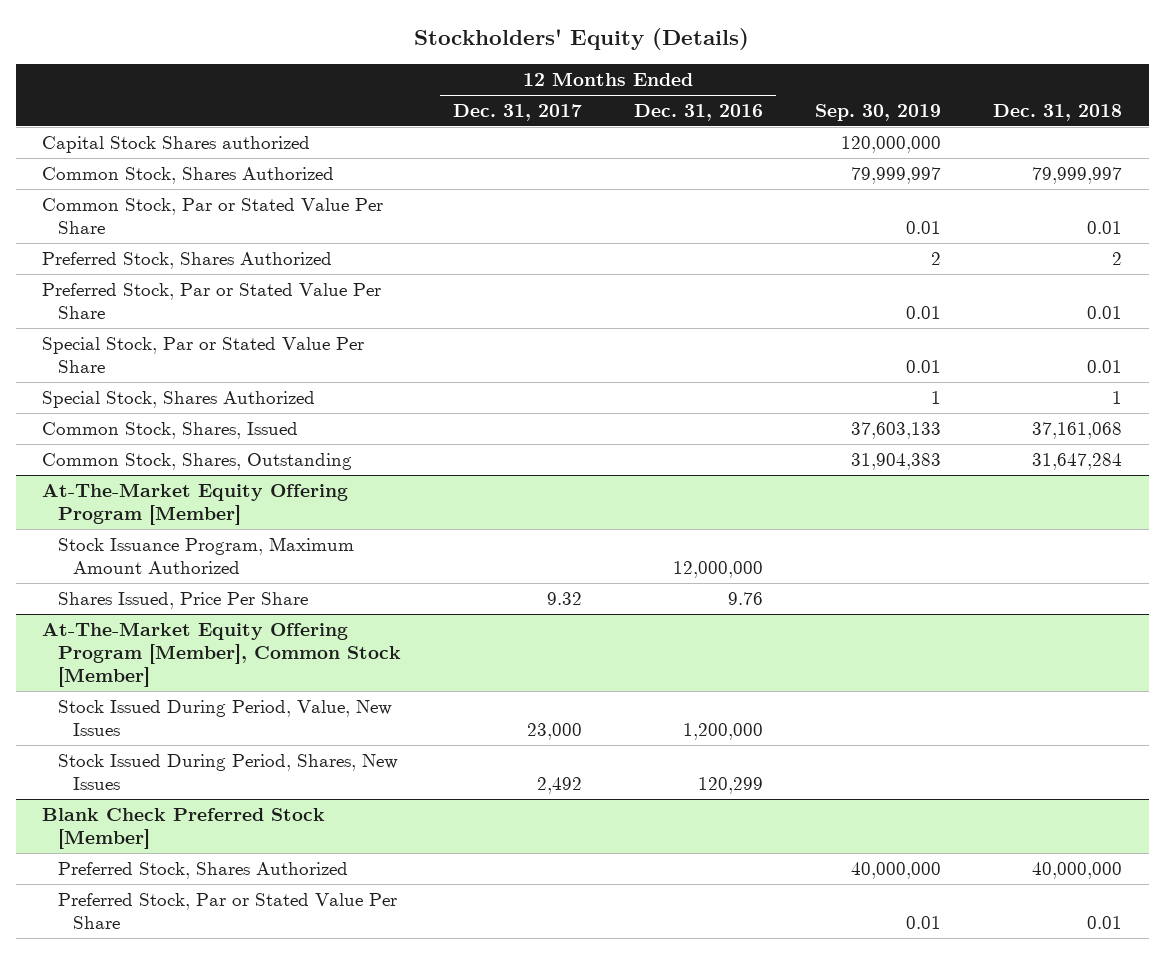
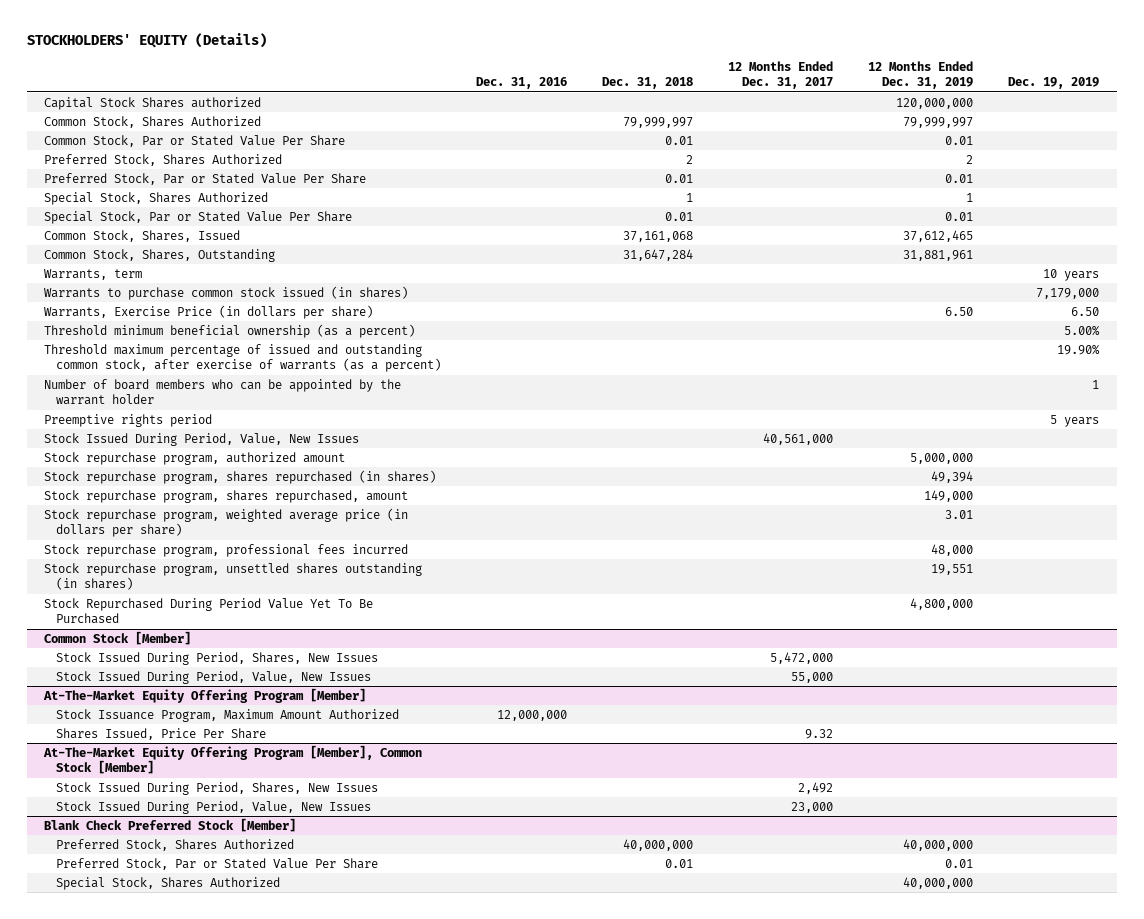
- Stockholders' Equity (Details)
+ STOCKHOLDERS' EQUITY (Details)
- | 12 Months Ended Dec. 31, 2017 | 12 Months Ended Dec. 31, 2016 | Sep. 30, 2019 | Dec. 31, 2018
+ | Dec. 31, 2016 | Dec. 31, 2018 | 12 Months Ended Dec. 31, 2017 | 12 Months Ended Dec. 31, 2019 | Dec. 19, 2019
moved down: Special Stock, Par or Stated Value Per Share | | 0.01 | | 0.01 |
+ Warrants, term | | | | | 10 years
+ Warrants to purchase common stock issued (in shares) | | | | | 7,179,000
+ Warrants, Exercise Price (in dollars per share) | | | | 6.50 | 6.50
+ Threshold minimum beneficial ownership (as a percent) | | | | | 5.00%
+ Threshold maximum percentage of issued and outstanding common stock, after exercise of warrants (as a percent) | | | | | 19.90%
+ Number of board members who can be appointed by the warrant holder | | | | | 1
+ Preemptive rights period | | | | | 5 years
+ Stock Issued During Period, Value, New Issues | | | 40,561,000 | |
+ Stock repurchase program, authorized amount | | | | 5,000,000 |
+ Stock repurchase program, shares repurchased (in shares) | | | | 49,394 |
+ Stock repurchase program, shares repurchased, amount | | | | 149,000 |
+ Stock repurchase program, weighted average price (in dollars per share) | | | | 3.01 |
+ Stock repurchase program, professional fees incurred | | | | 48,000 |
+ Stock repurchase program, unsettled shares outstanding (in shares) | | | | 19,551 |
+ Stock Repurchased During Period Value Yet To Be Purchased | | | | 4,800,000 |
+ Common Stock [Member]
+ Stock Issued During Period, Shares, New Issues | | | 5,472,000 | |
+ Stock Issued During Period, Value, New Issues | | | 55,000 | |
@ At-The-Market Equity Offering Program [Member], Common Stock [Member]
moved down: Stock Issued During Period, Value, New Issues | | | 23,000 | |
@ Blank Check Preferred Stock [Member]
+ Special Stock, Shares Authorized | | | | 40,000,000 |

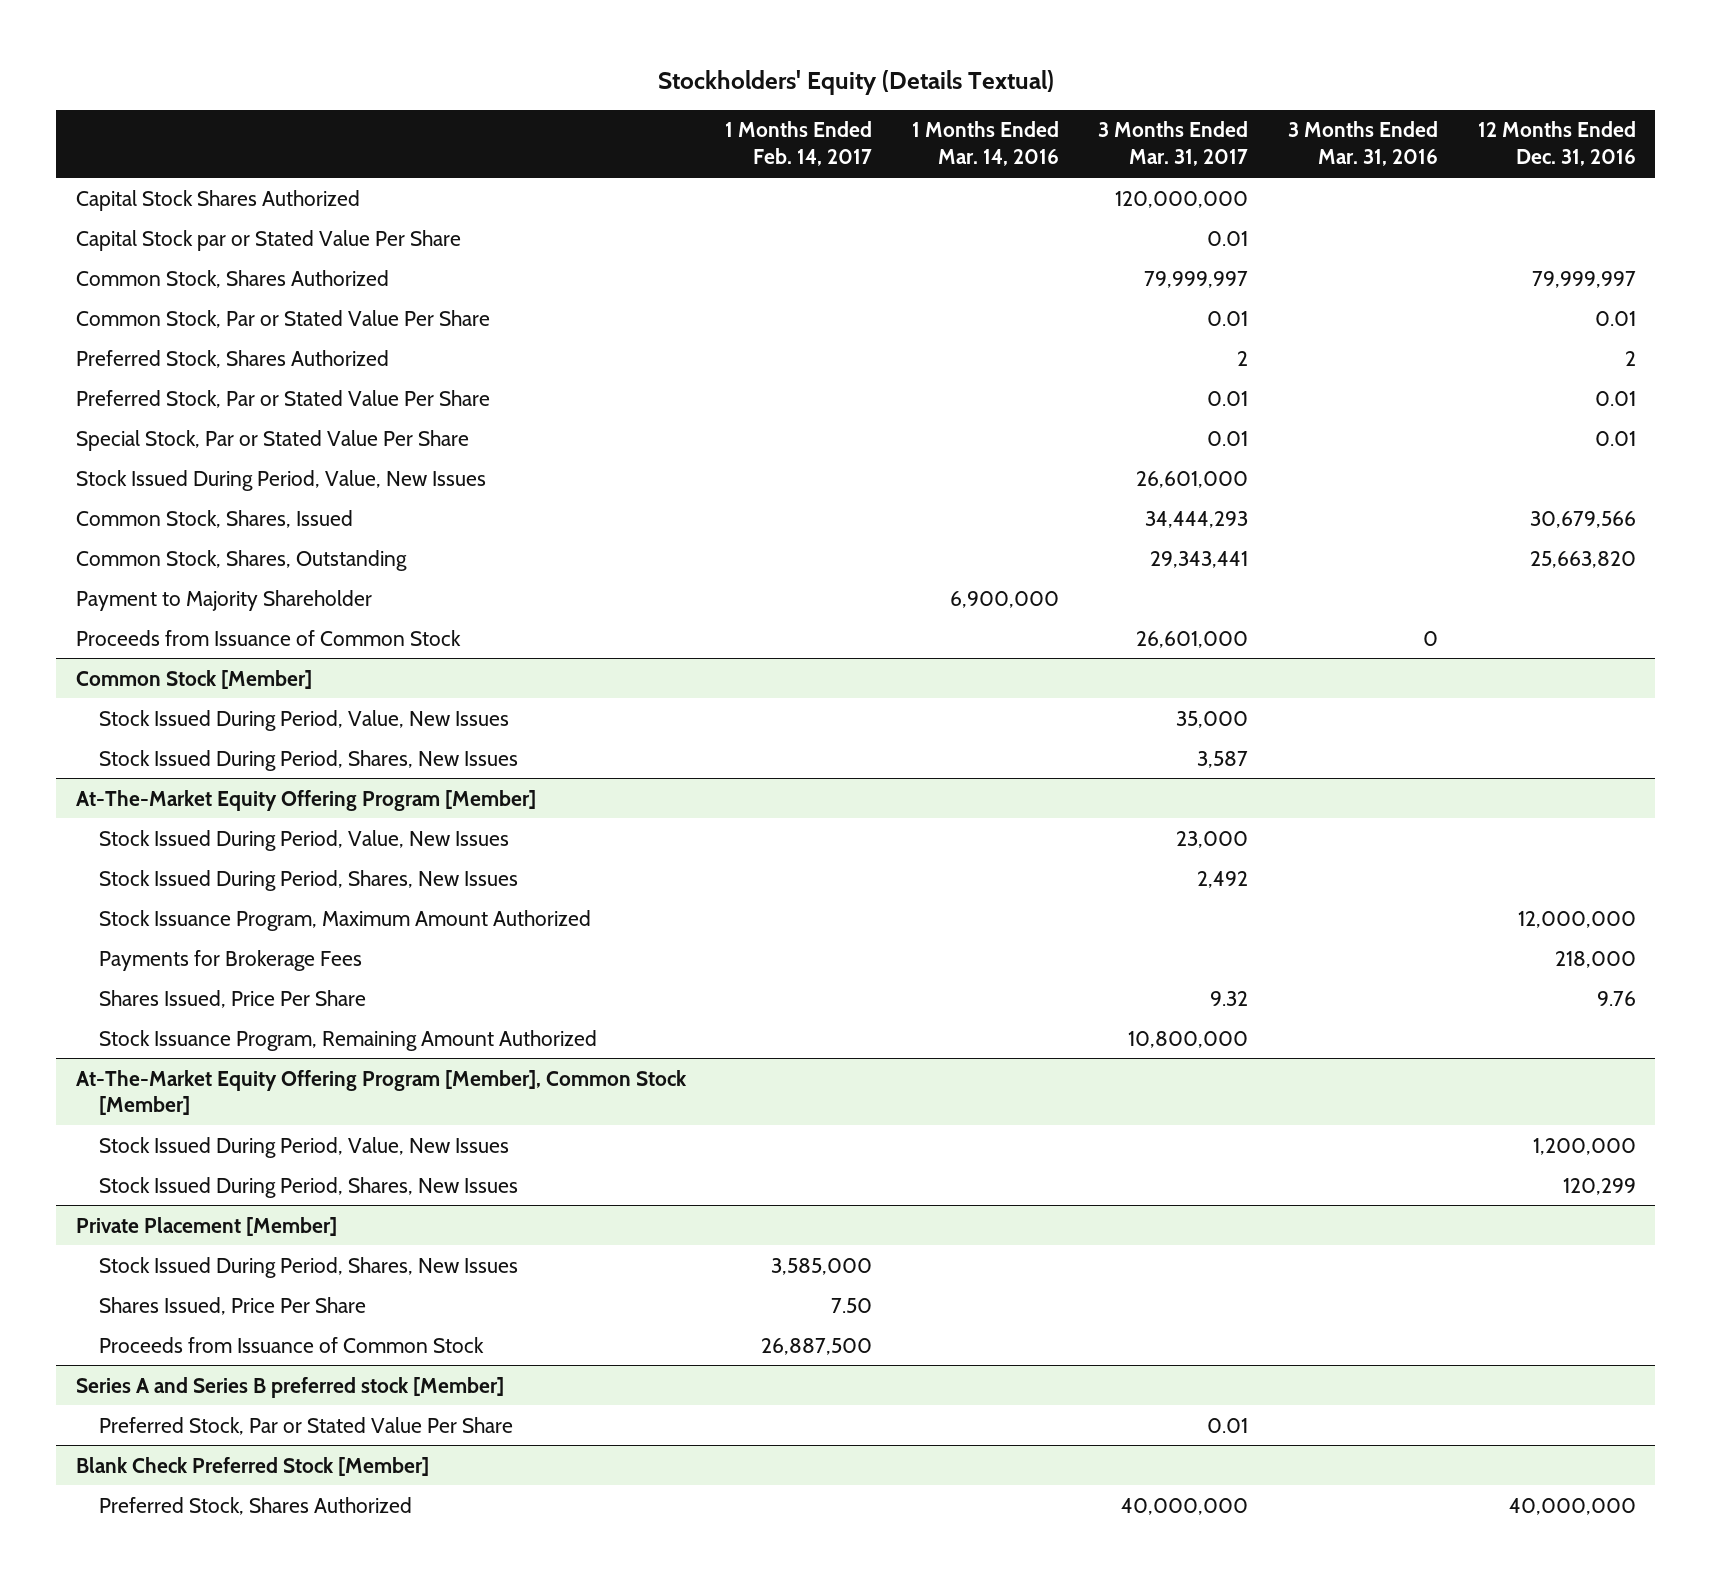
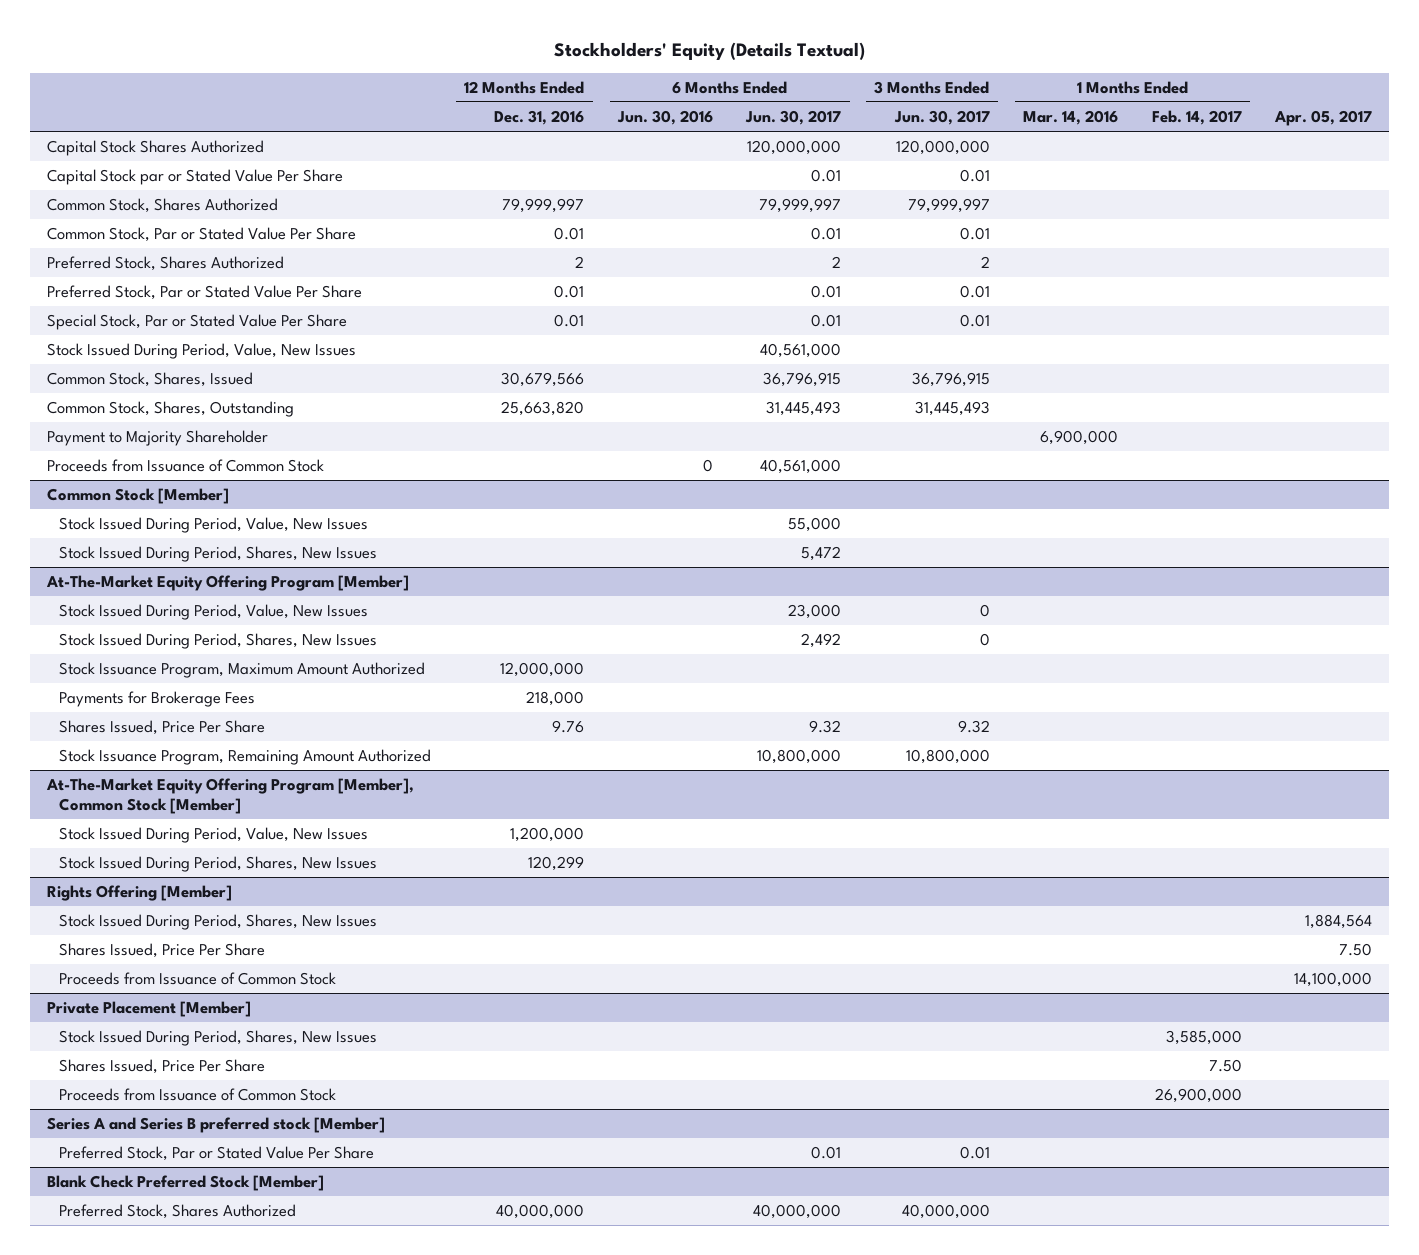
- | 1 Months Ended Feb. 14, 2017 | 1 Months Ended Mar. 14, 2016 | 3 Months Ended Mar. 31, 2017 | 3 Months Ended Mar. 31, 2016 | 12 Months Ended Dec. 31, 2016
+ | 12 Months Ended Dec. 31, 2016 | 6 Months Ended Jun. 30, 2016 | 6 Months Ended Jun. 30, 2017 | 3 Months Ended Jun. 30, 2017 | 1 Months Ended Mar. 14, 2016 | 1 Months Ended Feb. 14, 2017 | Apr. 05, 2017
+ Rights Offering [Member]
+ Stock Issued During Period, Shares, New Issues | | | | | | | 1,884,564
+ Shares Issued, Price Per Share | | | | | | | 7.50
+ Proceeds from Issuance of Common Stock | | | | | | | 14,100,000
@ Private Placement [Member]
- Proceeds from Issuance of Common Stock | 26,887,500 | | | |
+ Proceeds from Issuance of Common Stock | | | | | | 26,900,000 |

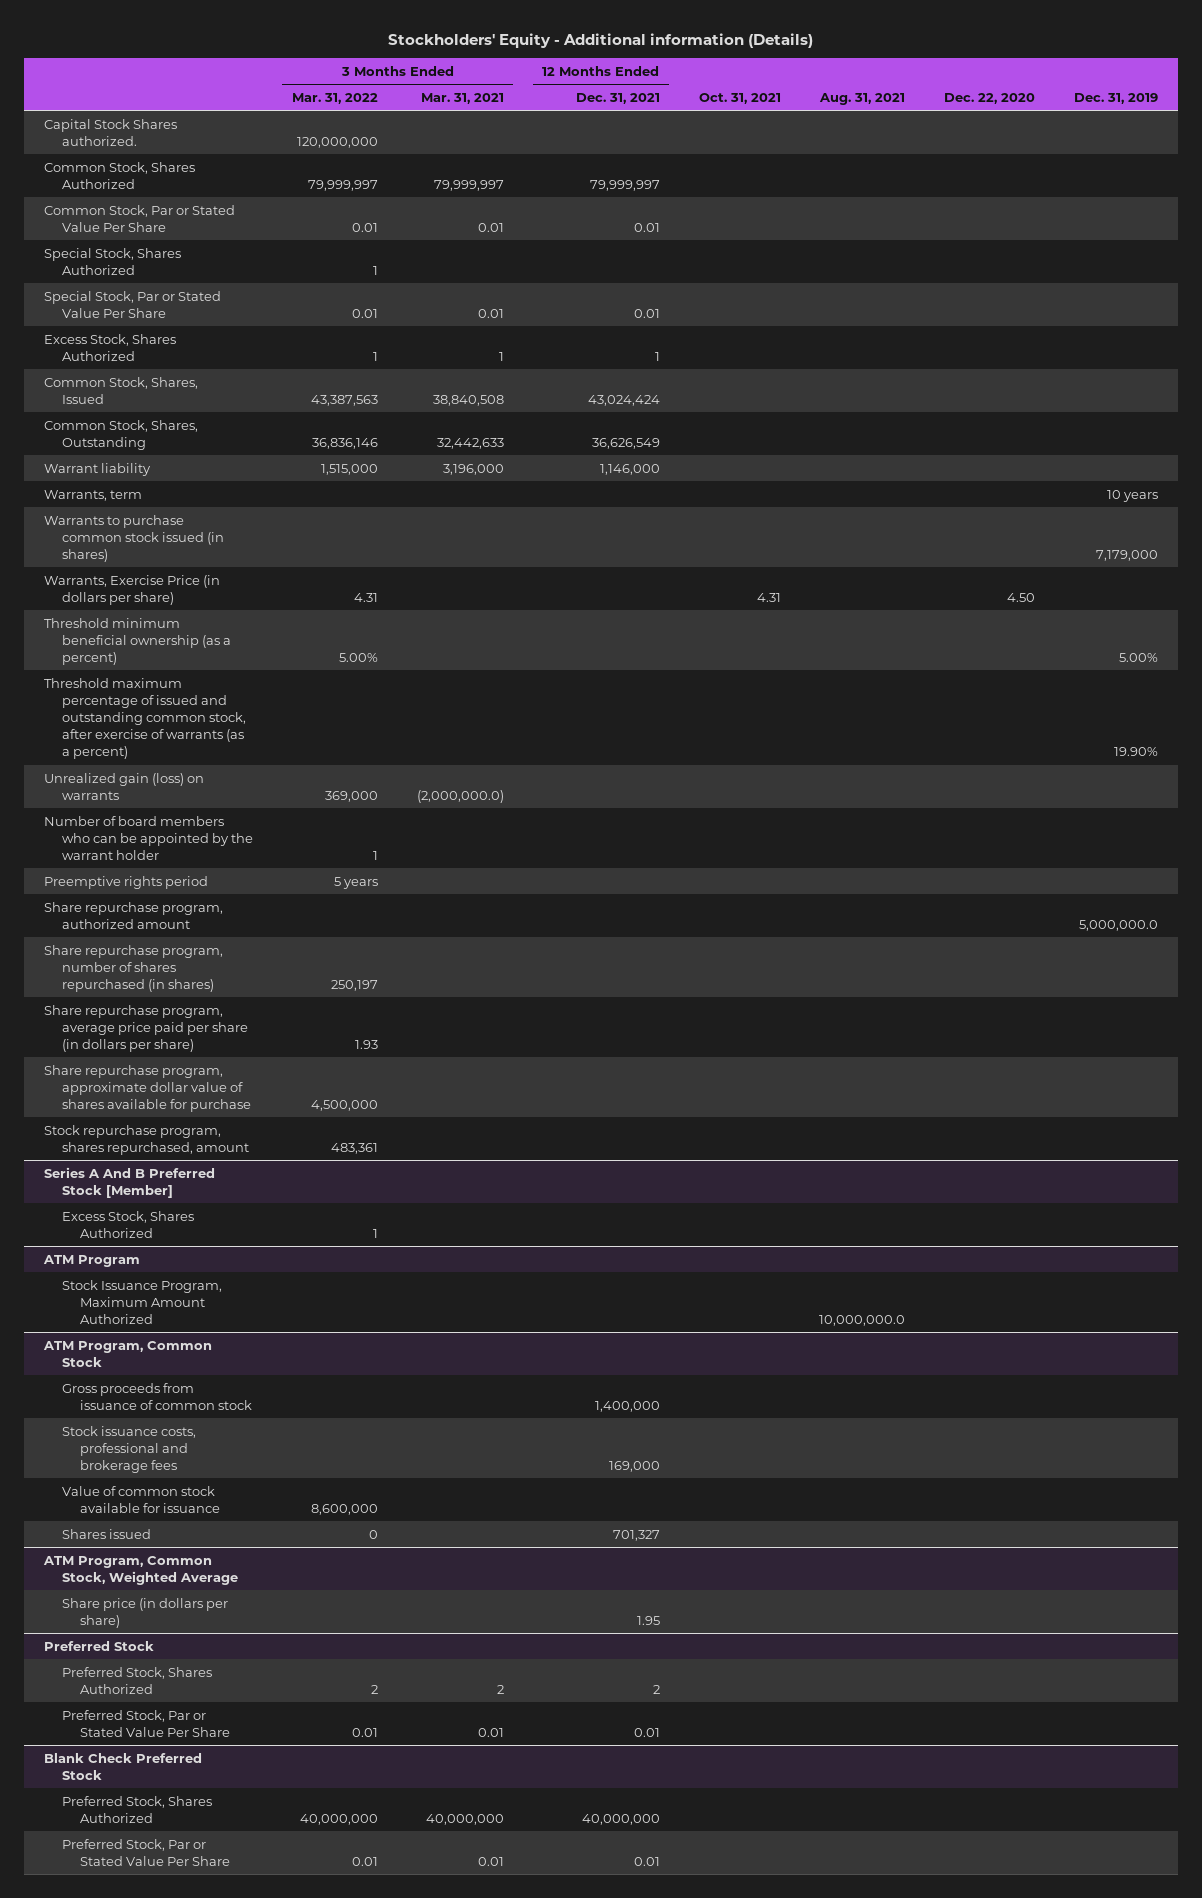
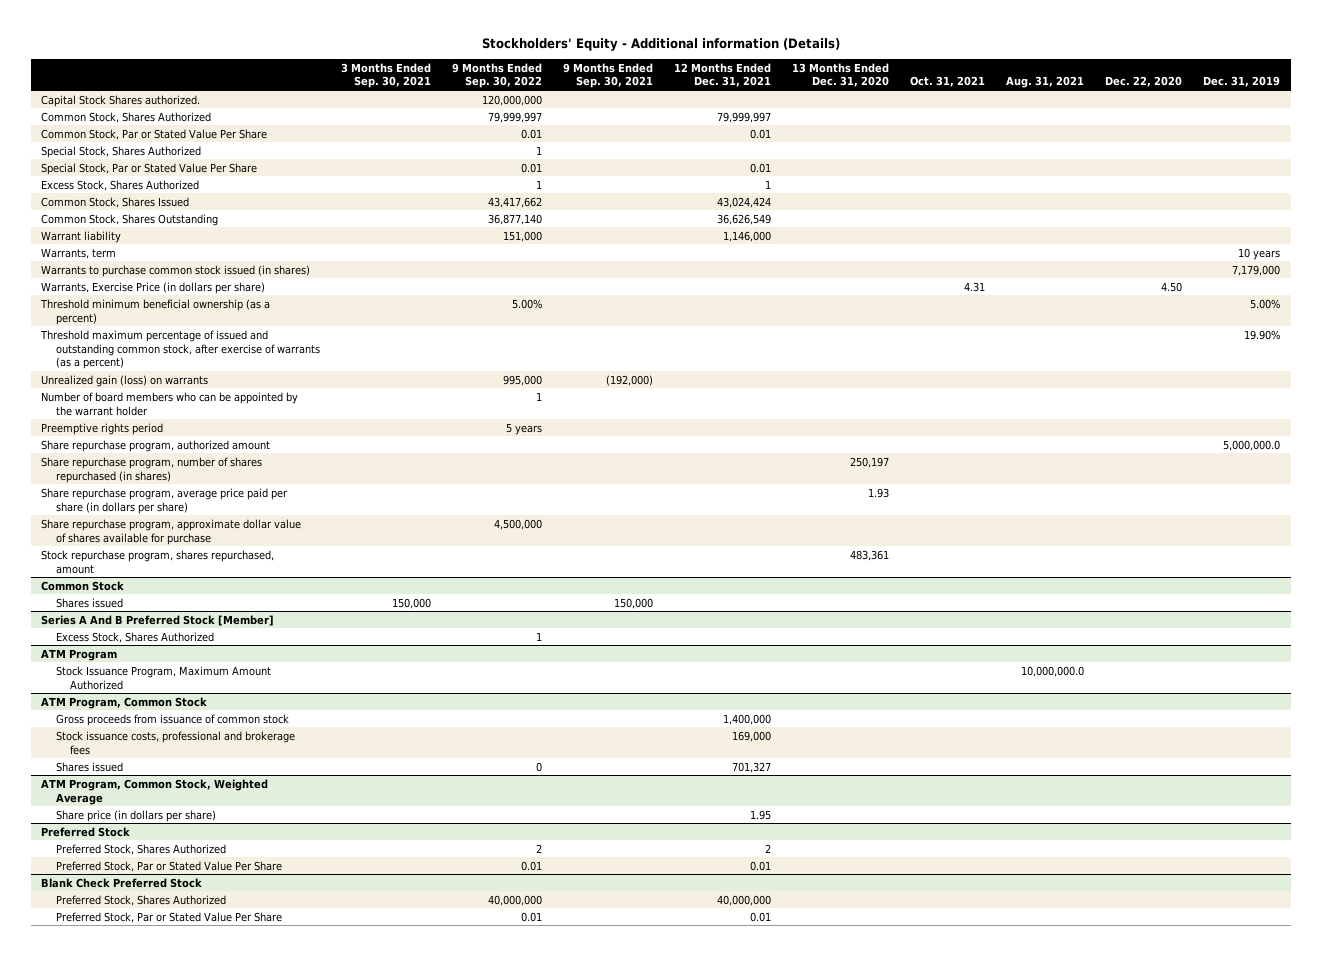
- | 3 Months Ended Mar. 31, 2022 | 3 Months Ended Mar. 31, 2021 | 12 Months Ended Dec. 31, 2021 | Oct. 31, 2021 | Aug. 31, 2021 | Dec. 22, 2020 | Dec. 31, 2019
+ | 3 Months Ended Sep. 30, 2021 | 9 Months Ended Sep. 30, 2022 | 9 Months Ended Sep. 30, 2021 | 12 Months Ended Dec. 31, 2021 | 13 Months Ended Dec. 31, 2020 | Oct. 31, 2021 | Aug. 31, 2021 | Dec. 22, 2020 | Dec. 31, 2019
- Common Stock, Shares, Issued | 43,387,563 | 38,840,508 | 43,024,424 | | | |
- Common Stock, Shares, Outstanding | 36,836,146 | 32,442,633 | 36,626,549 | | | |
+ Common Stock, Shares Issued | | 43,417,662 | | 43,024,424 | | | | |
+ Common Stock, Shares Outstanding | | 36,877,140 | | 36,626,549 | | | | |
+ Common Stock
+ Shares issued | 150,000 | | 150,000 | | | | | |
@ ATM Program, Common Stock
- Value of common stock available for issuance | 8,600,000 | | | | | |

